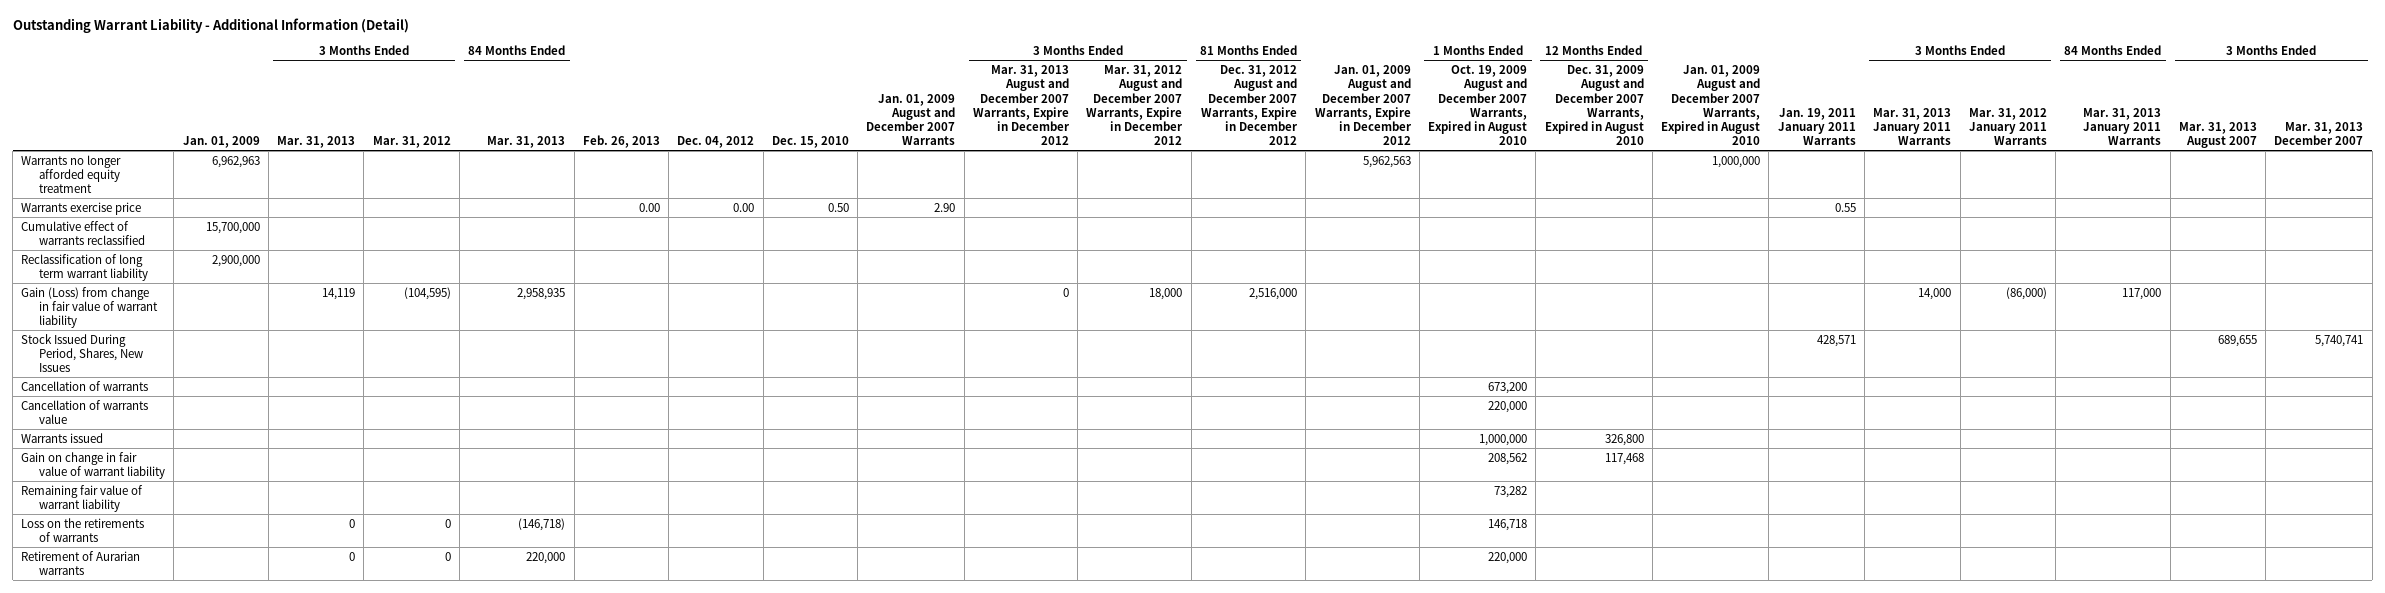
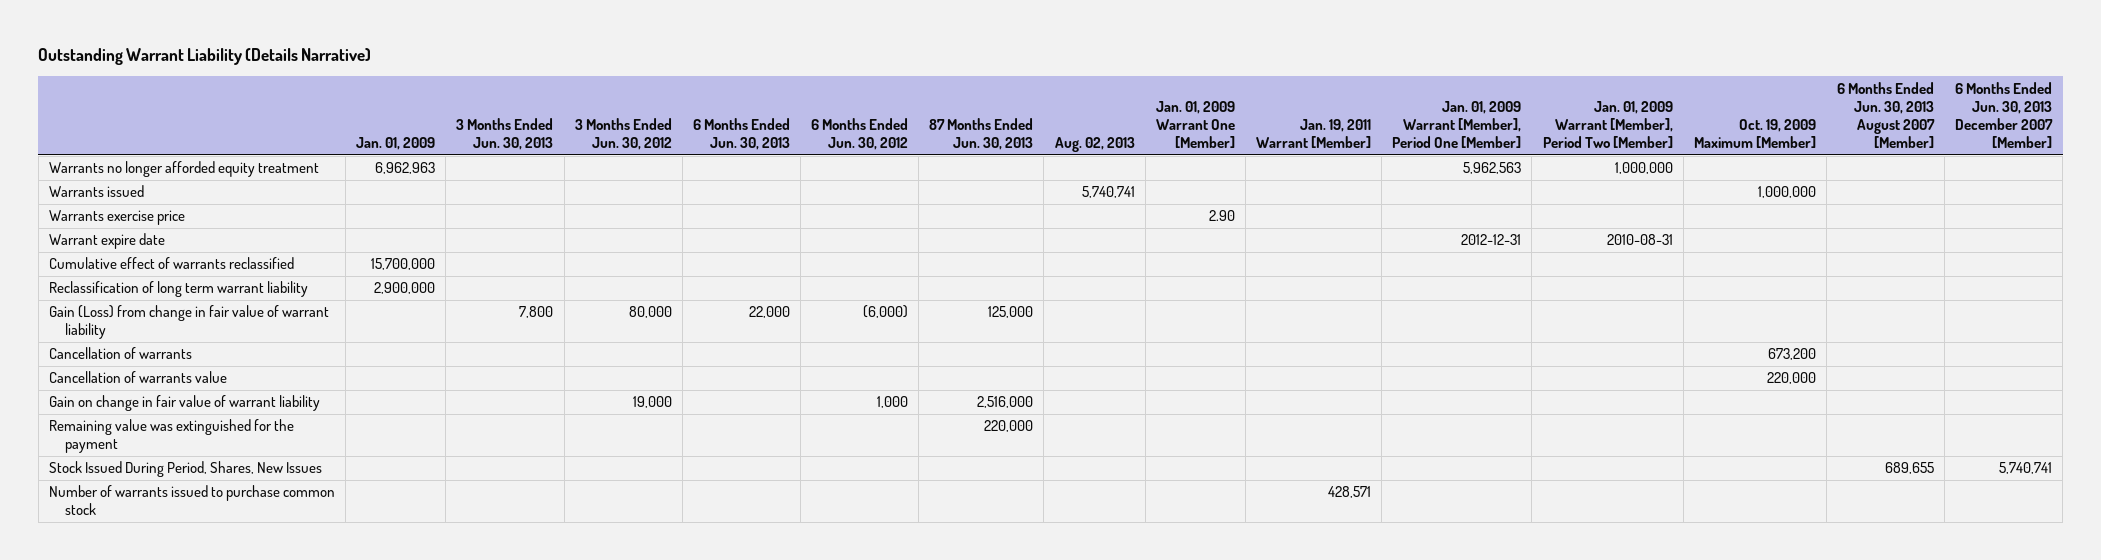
- Outstanding Warrant Liability - Additional Information (Detail)
+ Outstanding Warrant Liability (Details Narrative)
- | Jan. 01, 2009 | 3 Months Ended Mar. 31, 2013 | 3 Months Ended Mar. 31, 2012 | 84 Months Ended Mar. 31, 2013 | Feb. 26, 2013 | Dec. 04, 2012 | Dec. 15, 2010 | Jan. 01, 2009 August and December 2007 Warrants | 3 Months Ended Mar. 31, 2013 August and December 2007 Warrants, Expire in December 2012 | 3 Months Ended Mar. 31, 2012 August and December 2007 Warrants, Expire in December 2012 | 81 Months Ended Dec. 31, 2012 August and December 2007 Warrants, Expire in December 2012 | Jan. 01, 2009 August and December 2007 Warrants, Expire in December 2012 | 1 Months Ended Oct. 19, 2009 August and December 2007 Warrants, Expired in August 2010 | 12 Months Ended Dec. 31, 2009 August and December 2007 Warrants, Expired in August 2010 | Jan. 01, 2009 August and December 2007 Warrants, Expired in August 2010 | Jan. 19, 2011 January 2011 Warrants | 3 Months Ended Mar. 31, 2013 January 2011 Warrants | 3 Months Ended Mar. 31, 2012 January 2011 Warrants | 84 Months Ended Mar. 31, 2013 January 2011 Warrants | 3 Months Ended Mar. 31, 2013 August 2007 | 3 Months Ended Mar. 31, 2013 December 2007
+ | Jan. 01, 2009 | 3 Months Ended Jun. 30, 2013 | 3 Months Ended Jun. 30, 2012 | 6 Months Ended Jun. 30, 2013 | 6 Months Ended Jun. 30, 2012 | 87 Months Ended Jun. 30, 2013 | Aug. 02, 2013 | Jan. 01, 2009 Warrant One [Member] | Jan. 19, 2011 Warrant [Member] | Jan. 01, 2009 Warrant [Member], Period One [Member] | Jan. 01, 2009 Warrant [Member], Period Two [Member] | Oct. 19, 2009 Maximum [Member] | 6 Months Ended Jun. 30, 2013 August 2007 [Member] | 6 Months Ended Jun. 30, 2013 December 2007 [Member]
moved up: Warrants issued | | | | | | | 5,740,741 | | | | | 1,000,000 | |
+ Warrant expire date | | | | | | | | | | 2012-12-31 | 2010-08-31 | | |
- Remaining fair value of warrant liability | | | | | | | | | | | | | 73,282 | | | | | | | |
- Loss on the retirements of warrants | | 0 | 0 | (146,718) | | | | | | | | | 146,718 | | | | | | | |
- Retirement of Aurarian warrants | | 0 | 0 | 220,000 | | | | | | | | | 220,000 | | | | | | | |
+ Remaining value was extinguished for the payment | | | | | | 220,000 | | | | | | | |
moved down: Stock Issued During Period, Shares, New Issues | | | | | | | | | | | | | 689,655 | 5,740,741
+ Number of warrants issued to purchase common stock | | | | | | | | | 428,571 | | | | |

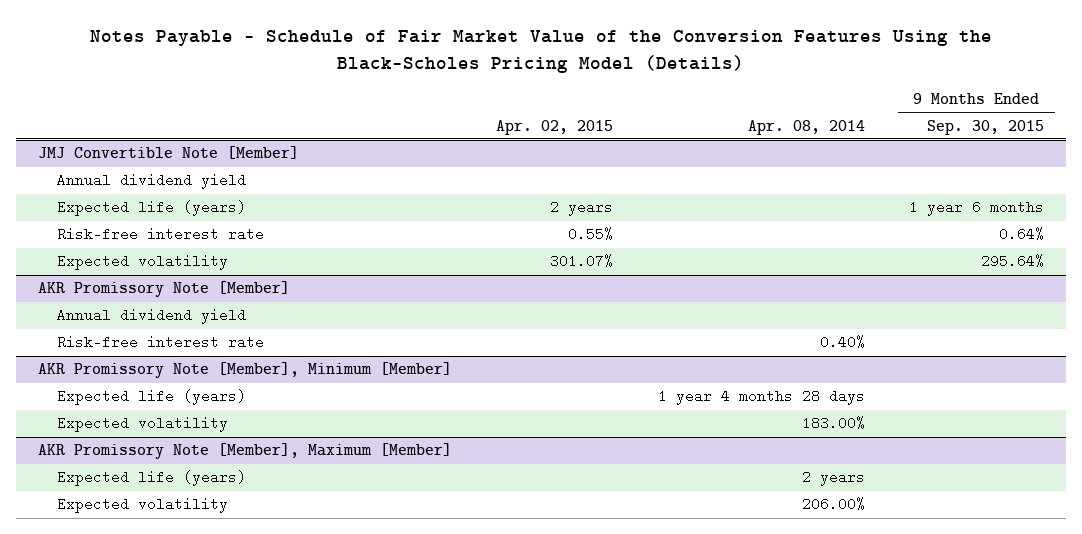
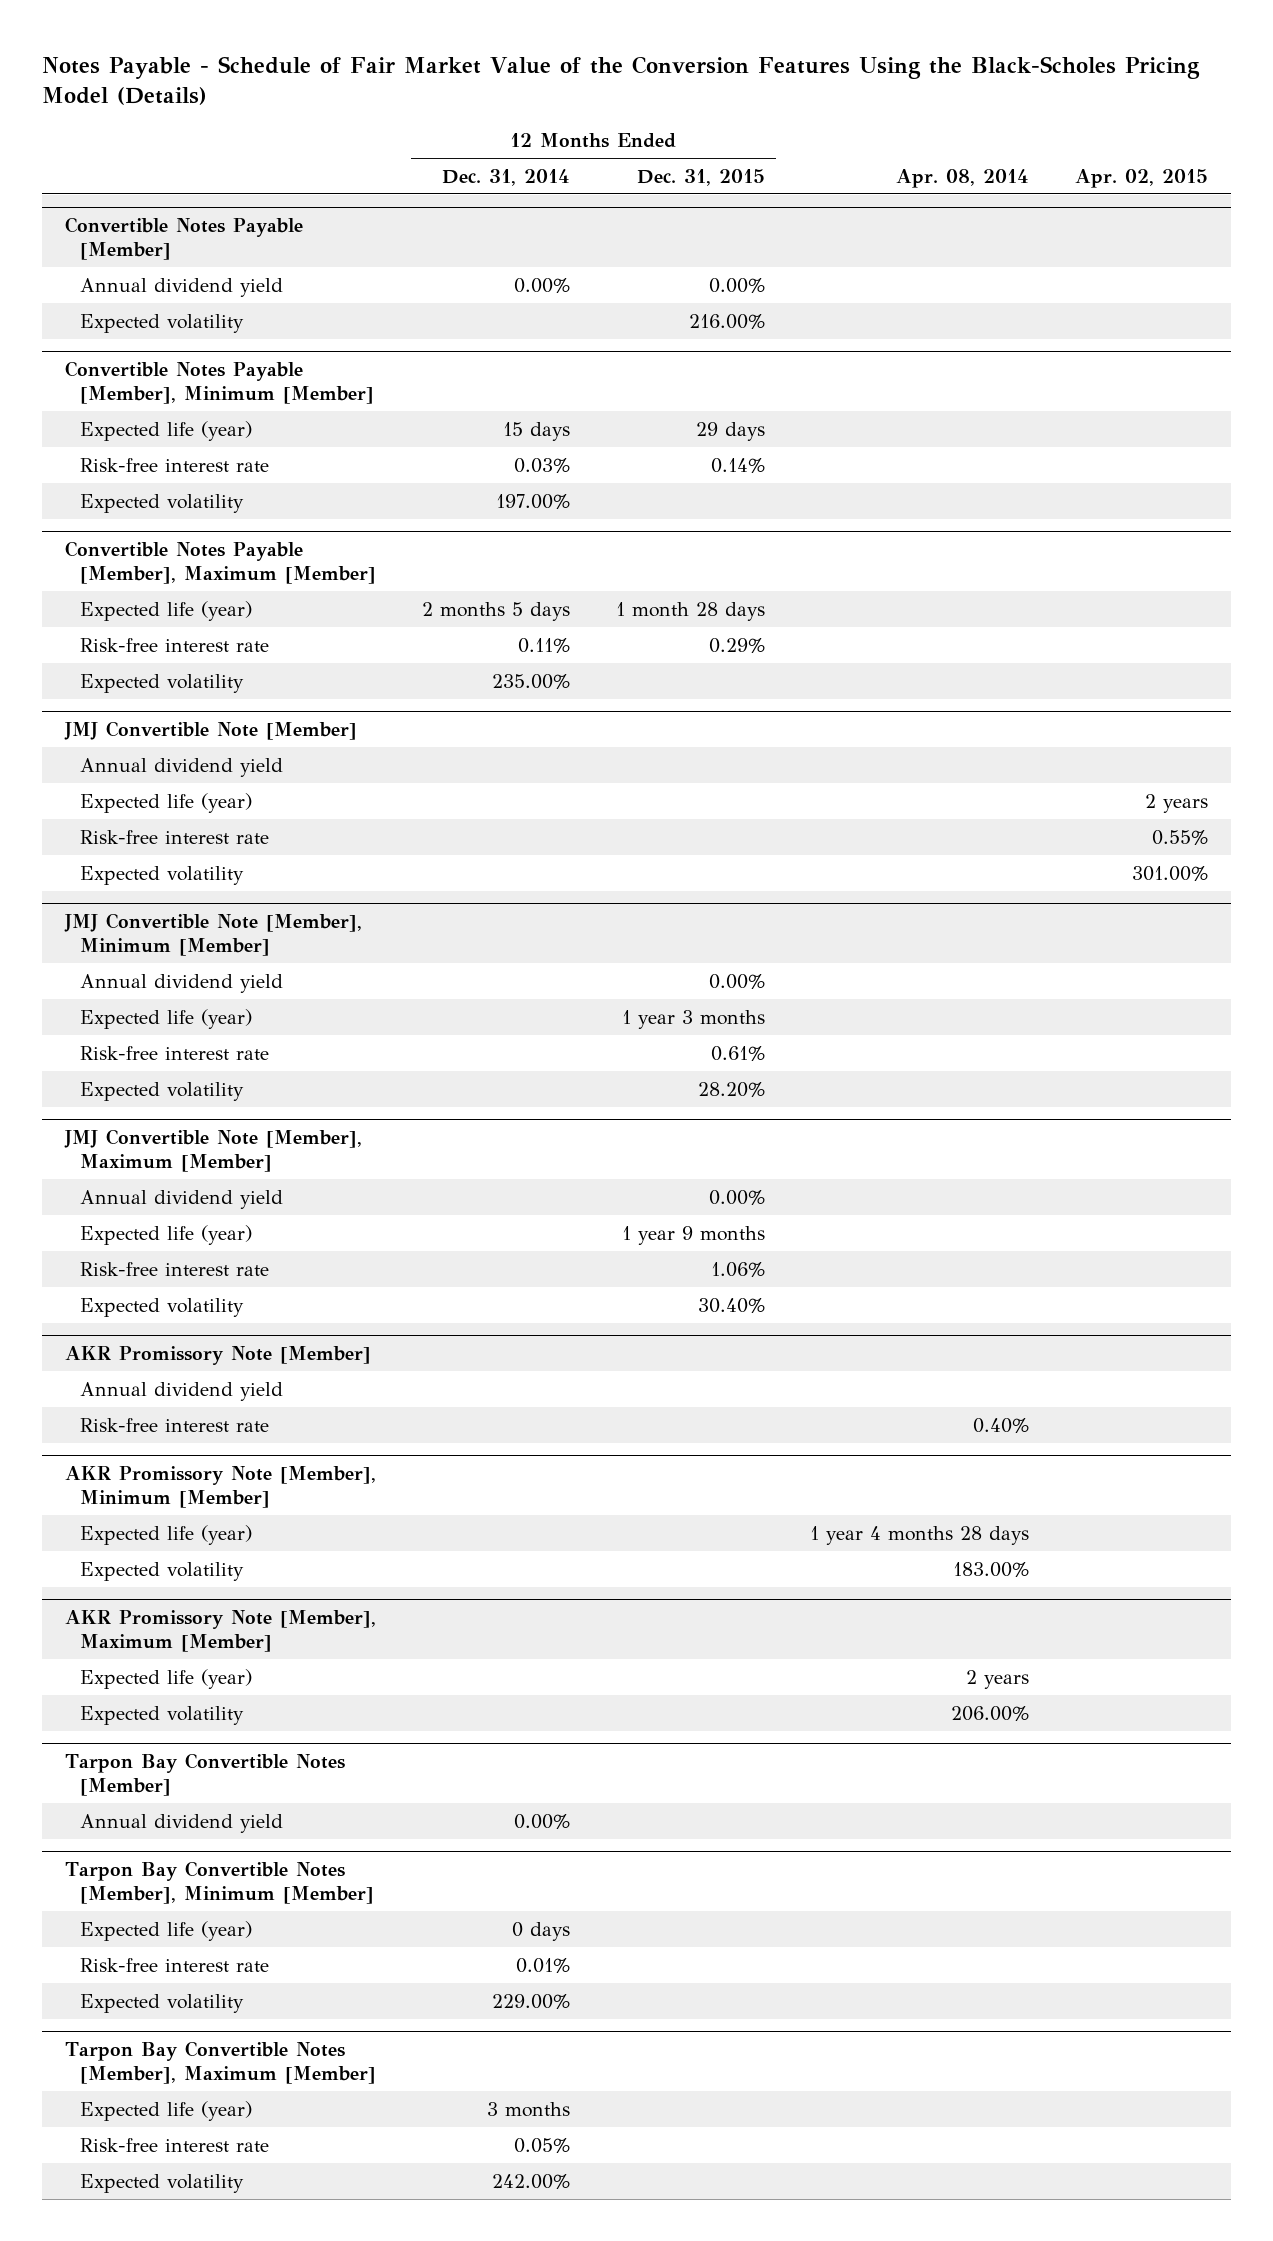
- | Apr. 02, 2015 | Apr. 08, 2014 | 9 Months Ended Sep. 30, 2015
+ | 12 Months Ended Dec. 31, 2014 | 12 Months Ended Dec. 31, 2015 | Apr. 08, 2014 | Apr. 02, 2015
+ Convertible Notes Payable [Member]
+ Annual dividend yield | 0.00% | 0.00% | |
+ Expected volatility | | 216.00% | |
+ Convertible Notes Payable [Member], Minimum [Member]
+ Expected life (year) | 15 days | 29 days | |
+ Risk-free interest rate | 0.03% | 0.14% | |
+ Expected volatility | 197.00% | | |
+ Convertible Notes Payable [Member], Maximum [Member]
+ Expected life (year) | 2 months 5 days | 1 month 28 days | |
+ Risk-free interest rate | 0.11% | 0.29% | |
+ Expected volatility | 235.00% | | |
@ JMJ Convertible Note [Member]
- Expected life (years) | 2 years | | 1 year 6 months
+ Expected life (year) | | | | 2 years
- Expected volatility | 301.07% | | 295.64%
+ Expected volatility | | | | 301.00%
+ JMJ Convertible Note [Member], Minimum [Member]
+ Annual dividend yield | | 0.00% | |
+ Expected life (year) | | 1 year 3 months | |
+ Risk-free interest rate | | 0.61% | |
+ Expected volatility | | 28.20% | |
+ JMJ Convertible Note [Member], Maximum [Member]
+ Annual dividend yield | | 0.00% | |
+ Expected life (year) | | 1 year 9 months | |
+ Risk-free interest rate | | 1.06% | |
+ Expected volatility | | 30.40% | |
@ AKR Promissory Note [Member], Minimum [Member]
- Expected life (years) | | 1 year 4 months 28 days |
+ Expected life (year) | | | 1 year 4 months 28 days |
@ AKR Promissory Note [Member], Maximum [Member]
- Expected life (years) | | 2 years |
+ Expected life (year) | | | 2 years |
+ Tarpon Bay Convertible Notes [Member]
+ Annual dividend yield | 0.00% | | |
+ Tarpon Bay Convertible Notes [Member], Minimum [Member]
+ Expected life (year) | 0 days | | |
+ Risk-free interest rate | 0.01% | | |
+ Expected volatility | 229.00% | | |
+ Tarpon Bay Convertible Notes [Member], Maximum [Member]
+ Expected life (year) | 3 months | | |
+ Risk-free interest rate | 0.05% | | |
+ Expected volatility | 242.00% | | |

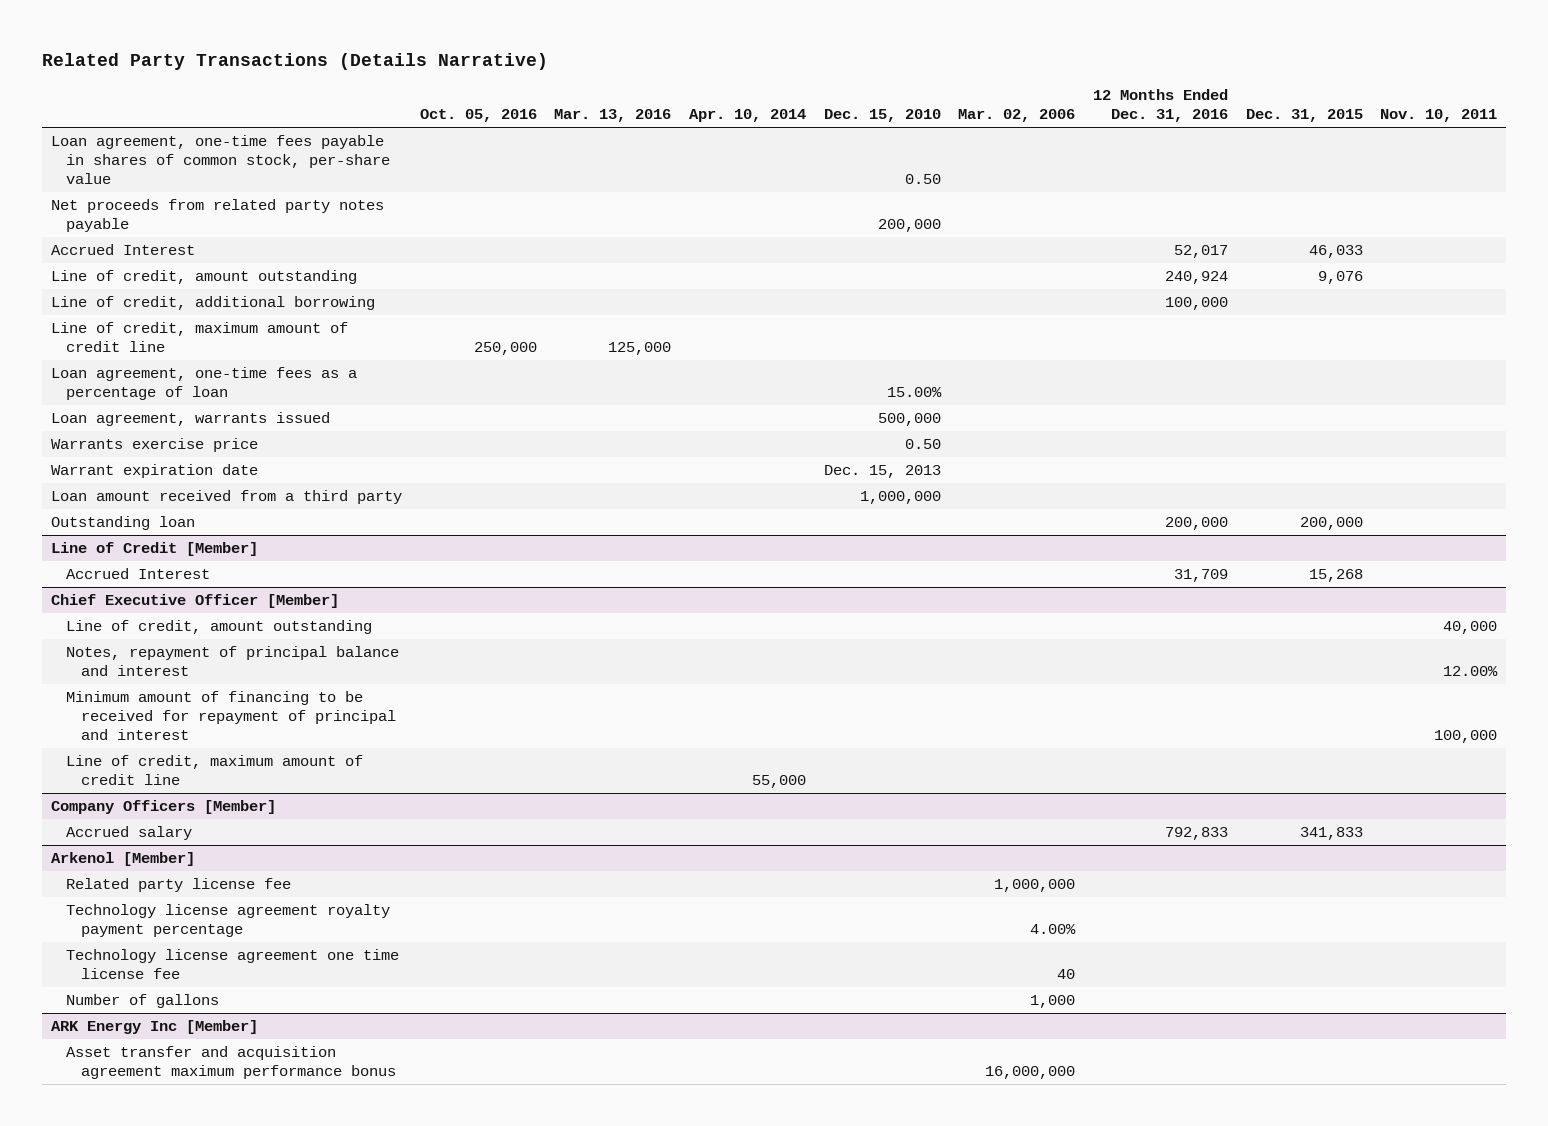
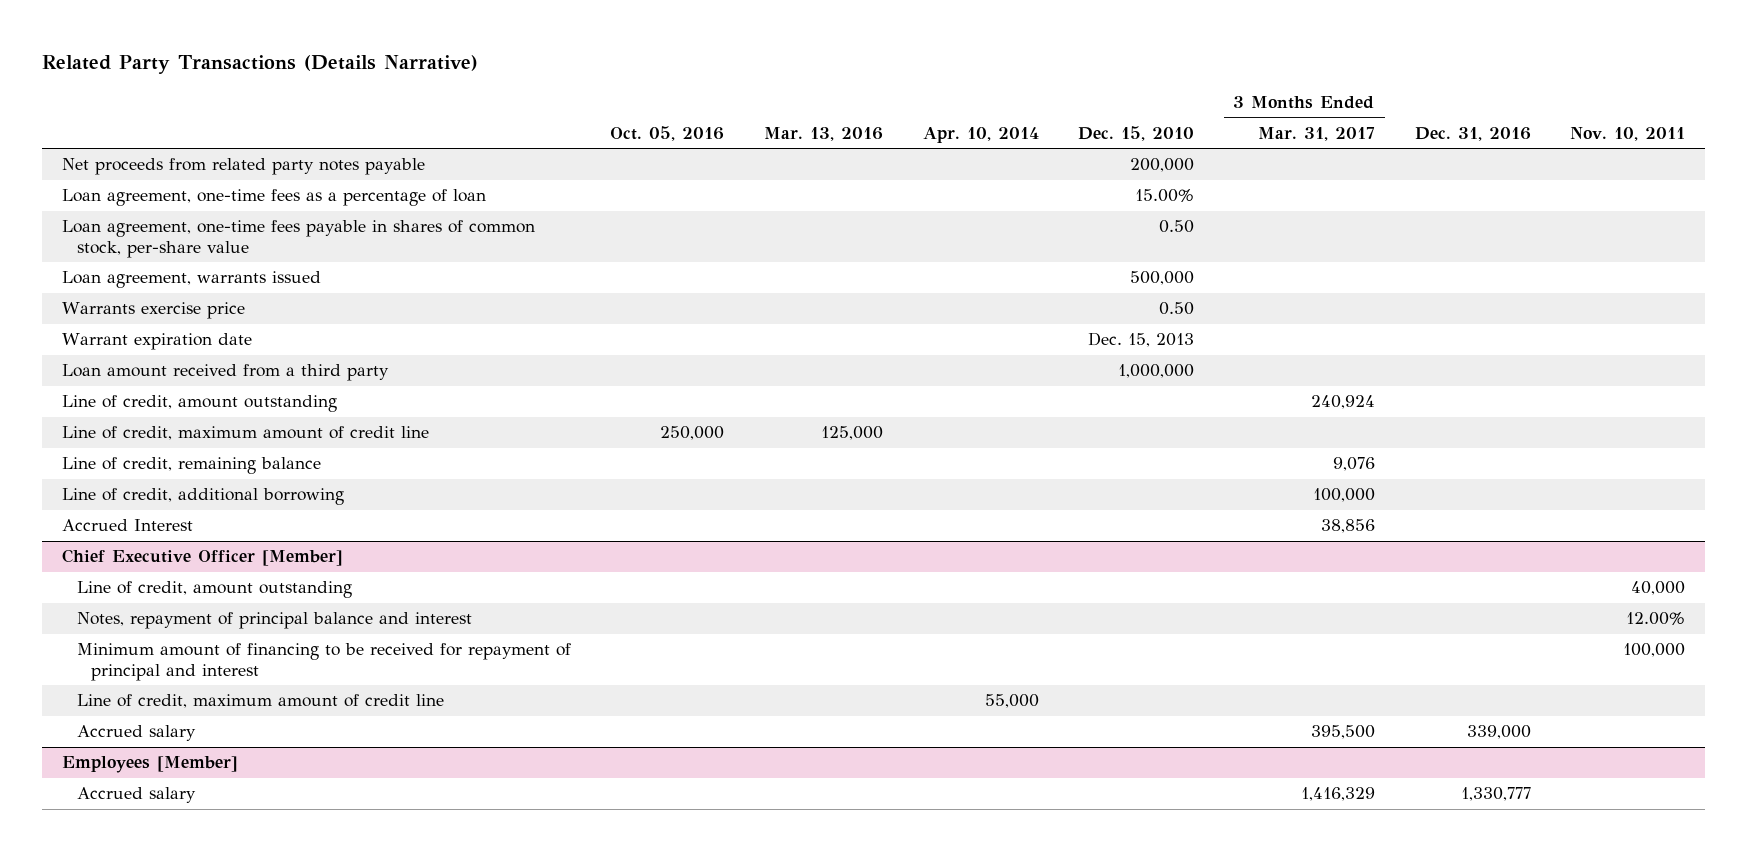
- | Oct. 05, 2016 | Mar. 13, 2016 | Apr. 10, 2014 | Dec. 15, 2010 | Mar. 02, 2006 | 12 Months Ended Dec. 31, 2016 | Dec. 31, 2015 | Nov. 10, 2011
+ | Oct. 05, 2016 | Mar. 13, 2016 | Apr. 10, 2014 | Dec. 15, 2010 | 3 Months Ended Mar. 31, 2017 | Dec. 31, 2016 | Nov. 10, 2011
moved down: Loan agreement, one-time fees payable in shares of common stock, per-share value | | | | 0.50 | | |
- Outstanding loan | | | | | | 200,000 | 200,000 |
- Line of Credit [Member]
- Accrued Interest | | | | | | 31,709 | 15,268 |
moved down: Line of credit, amount outstanding | | | | | 240,924 | |
moved down: Line of credit, maximum amount of credit line | 250,000 | 125,000 | | | | |
+ Line of credit, remaining balance | | | | | 9,076 | |
moved down: Line of credit, additional borrowing | | | | | 100,000 | |
moved down: Accrued Interest | | | | | 38,856 | |
- Company Officers [Member]
- Accrued salary | | | | | | 792,833 | 341,833 |
- Arkenol [Member]
- Related party license fee | | | | | 1,000,000 | | |
- Technology license agreement royalty payment percentage | | | | | 4.00% | | |
- Technology license agreement one time license fee | | | | | 40 | | |
- Number of gallons | | | | | 1,000 | | |
- ARK Energy Inc [Member]
- Asset transfer and acquisition agreement maximum performance bonus | | | | | 16,000,000 | | |
@ Chief Executive Officer [Member]
+ Accrued salary | | | | | 395,500 | 339,000 |
+ Employees [Member]
+ Accrued salary | | | | | 1,416,329 | 1,330,777 |

